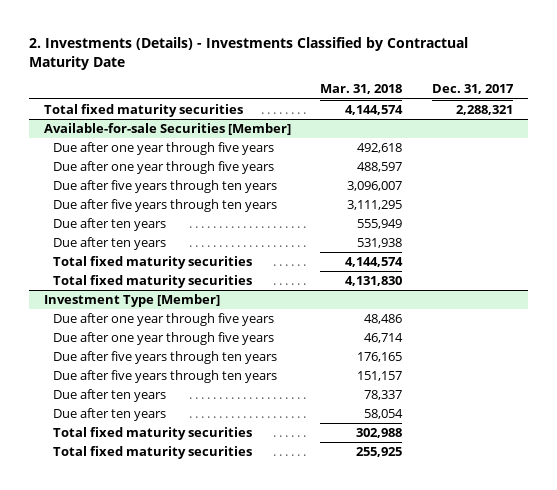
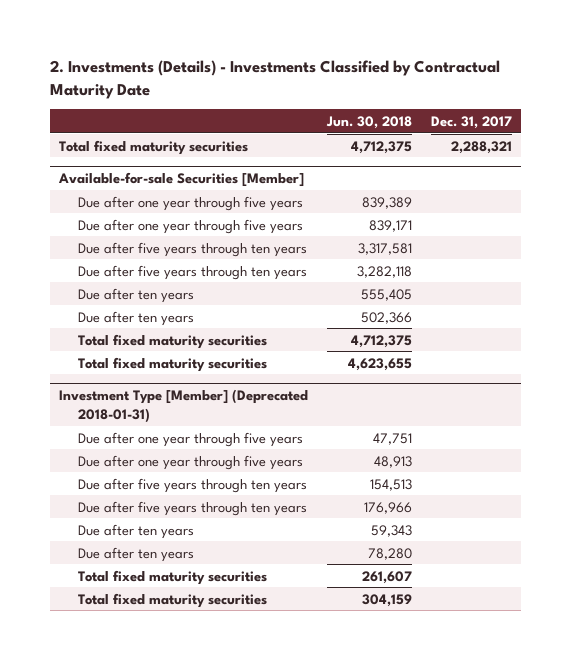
- | Mar. 31, 2018 | Dec. 31, 2017
+ | Jun. 30, 2018 | Dec. 31, 2017
- Investment Type [Member]
+ Investment Type [Member] (Deprecated 2018-01-31)

